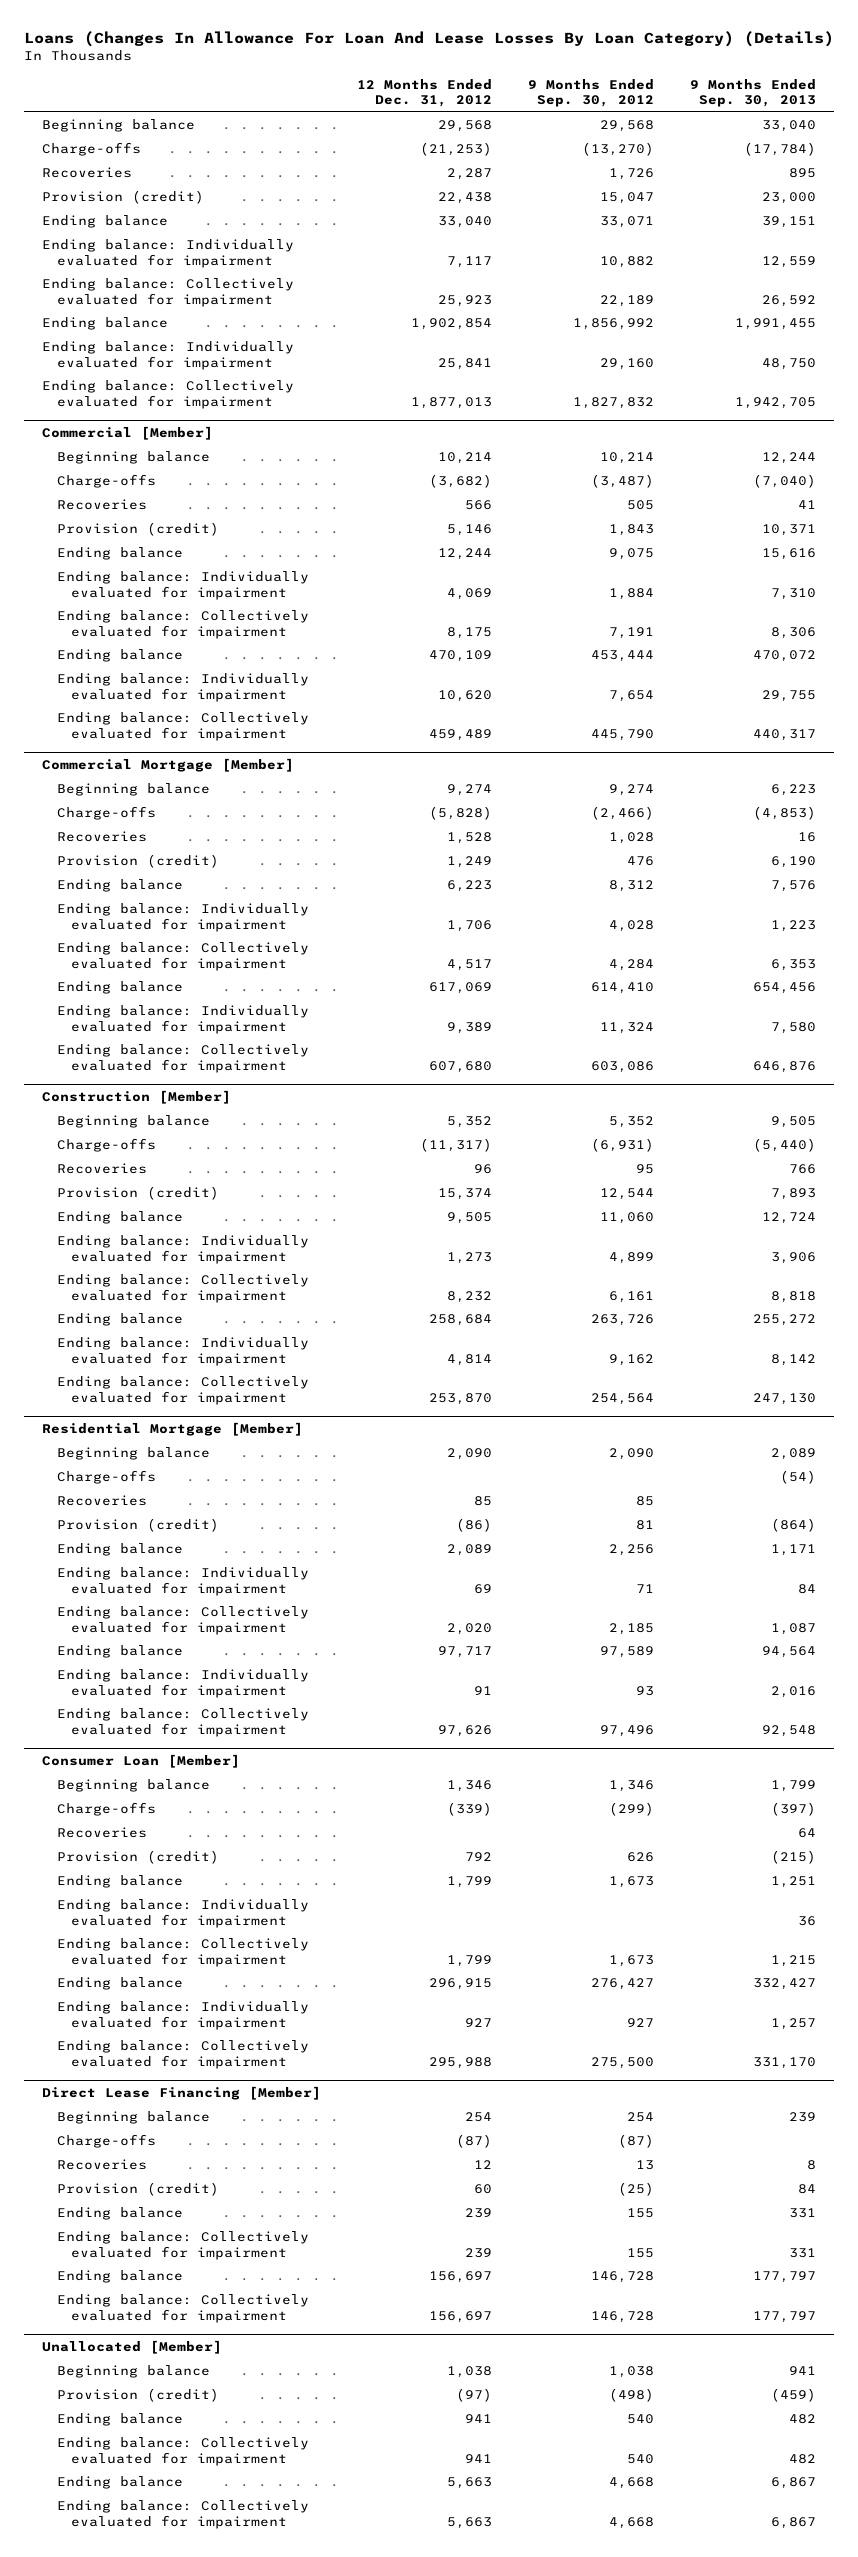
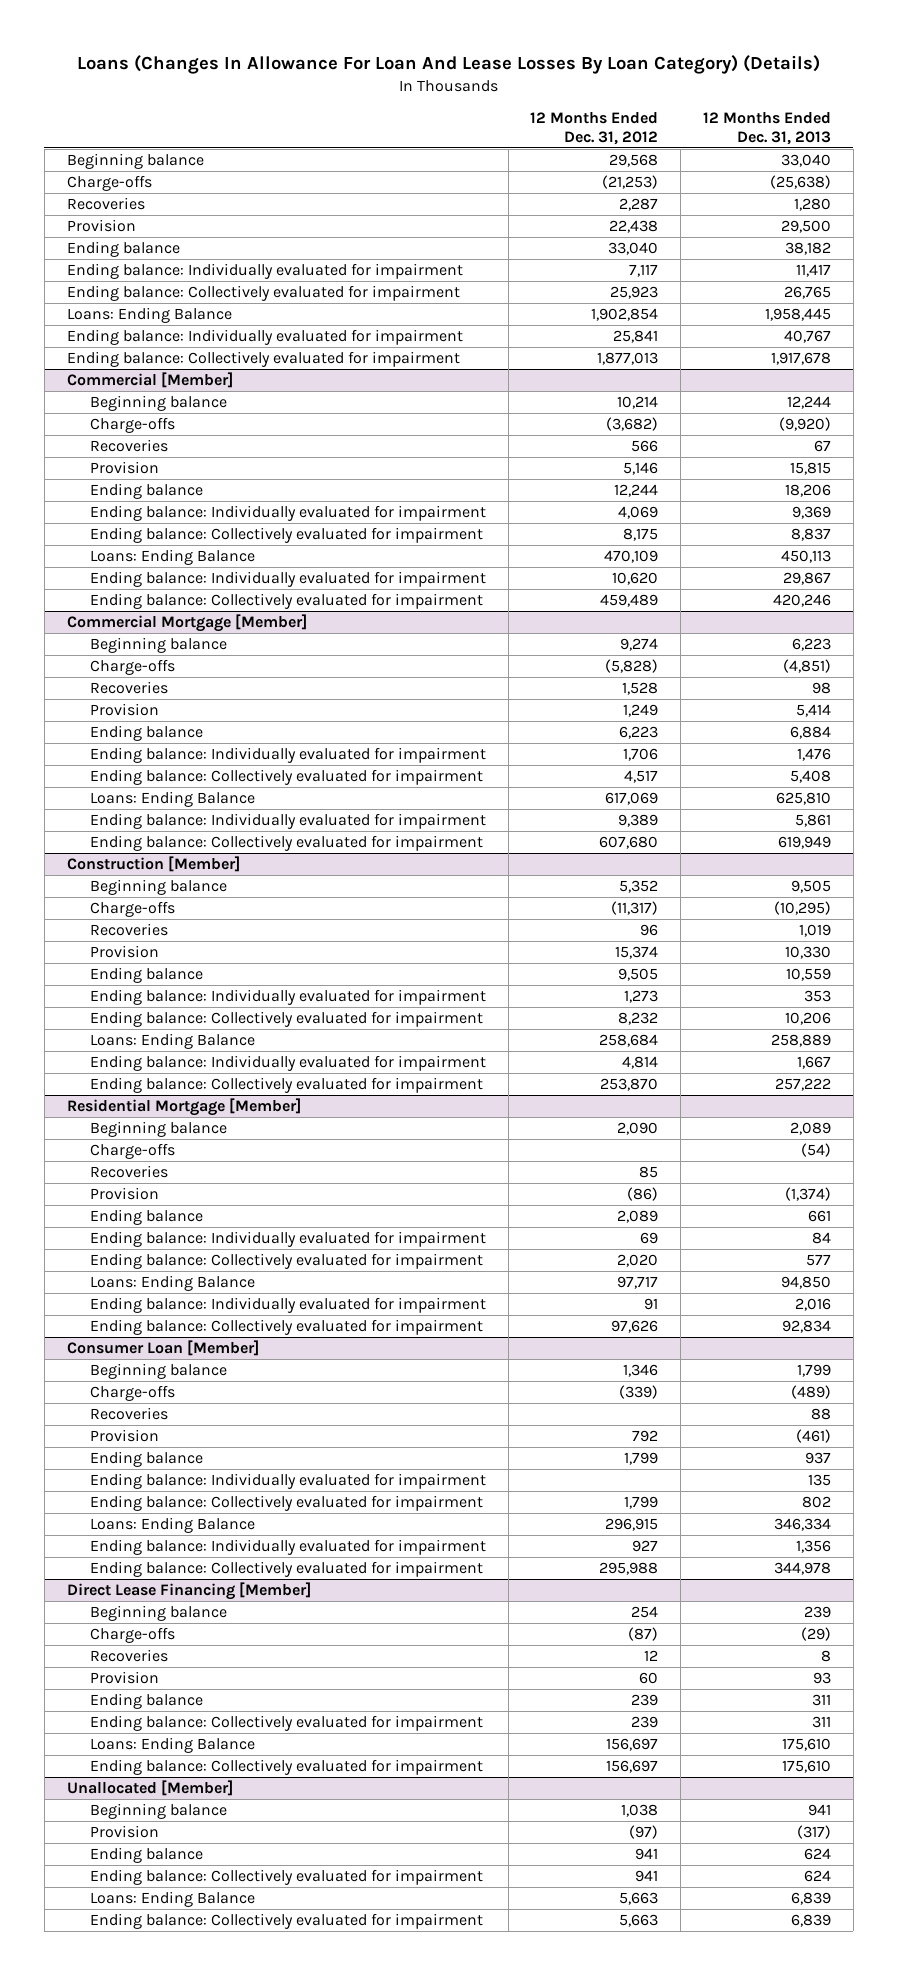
- | 12 Months Ended Dec. 31, 2012 | 9 Months Ended Sep. 30, 2012 | 9 Months Ended Sep. 30, 2013
+ | 12 Months Ended Dec. 31, 2012 | 12 Months Ended Dec. 31, 2013
- Provision (credit) | 22,438 | 15,047 | 23,000
+ Provision | 22,438 | 29,500
- Ending balance | 1,902,854 | 1,856,992 | 1,991,455
+ Loans: Ending Balance | 1,902,854 | 1,958,445
@ Commercial [Member]
- Provision (credit) | 5,146 | 1,843 | 10,371
+ Provision | 5,146 | 15,815
- Ending balance | 470,109 | 453,444 | 470,072
+ Loans: Ending Balance | 470,109 | 450,113
@ Commercial Mortgage [Member]
- Provision (credit) | 1,249 | 476 | 6,190
+ Provision | 1,249 | 5,414
- Ending balance | 617,069 | 614,410 | 654,456
+ Loans: Ending Balance | 617,069 | 625,810
@ Construction [Member]
- Provision (credit) | 15,374 | 12,544 | 7,893
+ Provision | 15,374 | 10,330
- Ending balance | 258,684 | 263,726 | 255,272
+ Loans: Ending Balance | 258,684 | 258,889
@ Residential Mortgage [Member]
- Provision (credit) | (86) | 81 | (864)
+ Provision | (86) | (1,374)
- Ending balance | 97,717 | 97,589 | 94,564
+ Loans: Ending Balance | 97,717 | 94,850
@ Consumer Loan [Member]
- Provision (credit) | 792 | 626 | (215)
+ Provision | 792 | (461)
- Ending balance | 296,915 | 276,427 | 332,427
+ Loans: Ending Balance | 296,915 | 346,334
@ Direct Lease Financing [Member]
- Provision (credit) | 60 | (25) | 84
+ Provision | 60 | 93
- Ending balance | 156,697 | 146,728 | 177,797
+ Loans: Ending Balance | 156,697 | 175,610
@ Unallocated [Member]
- Provision (credit) | (97) | (498) | (459)
+ Provision | (97) | (317)
- Ending balance | 5,663 | 4,668 | 6,867
+ Loans: Ending Balance | 5,663 | 6,839

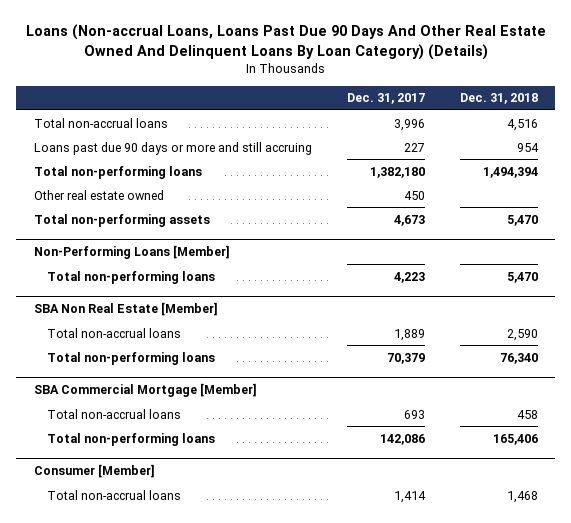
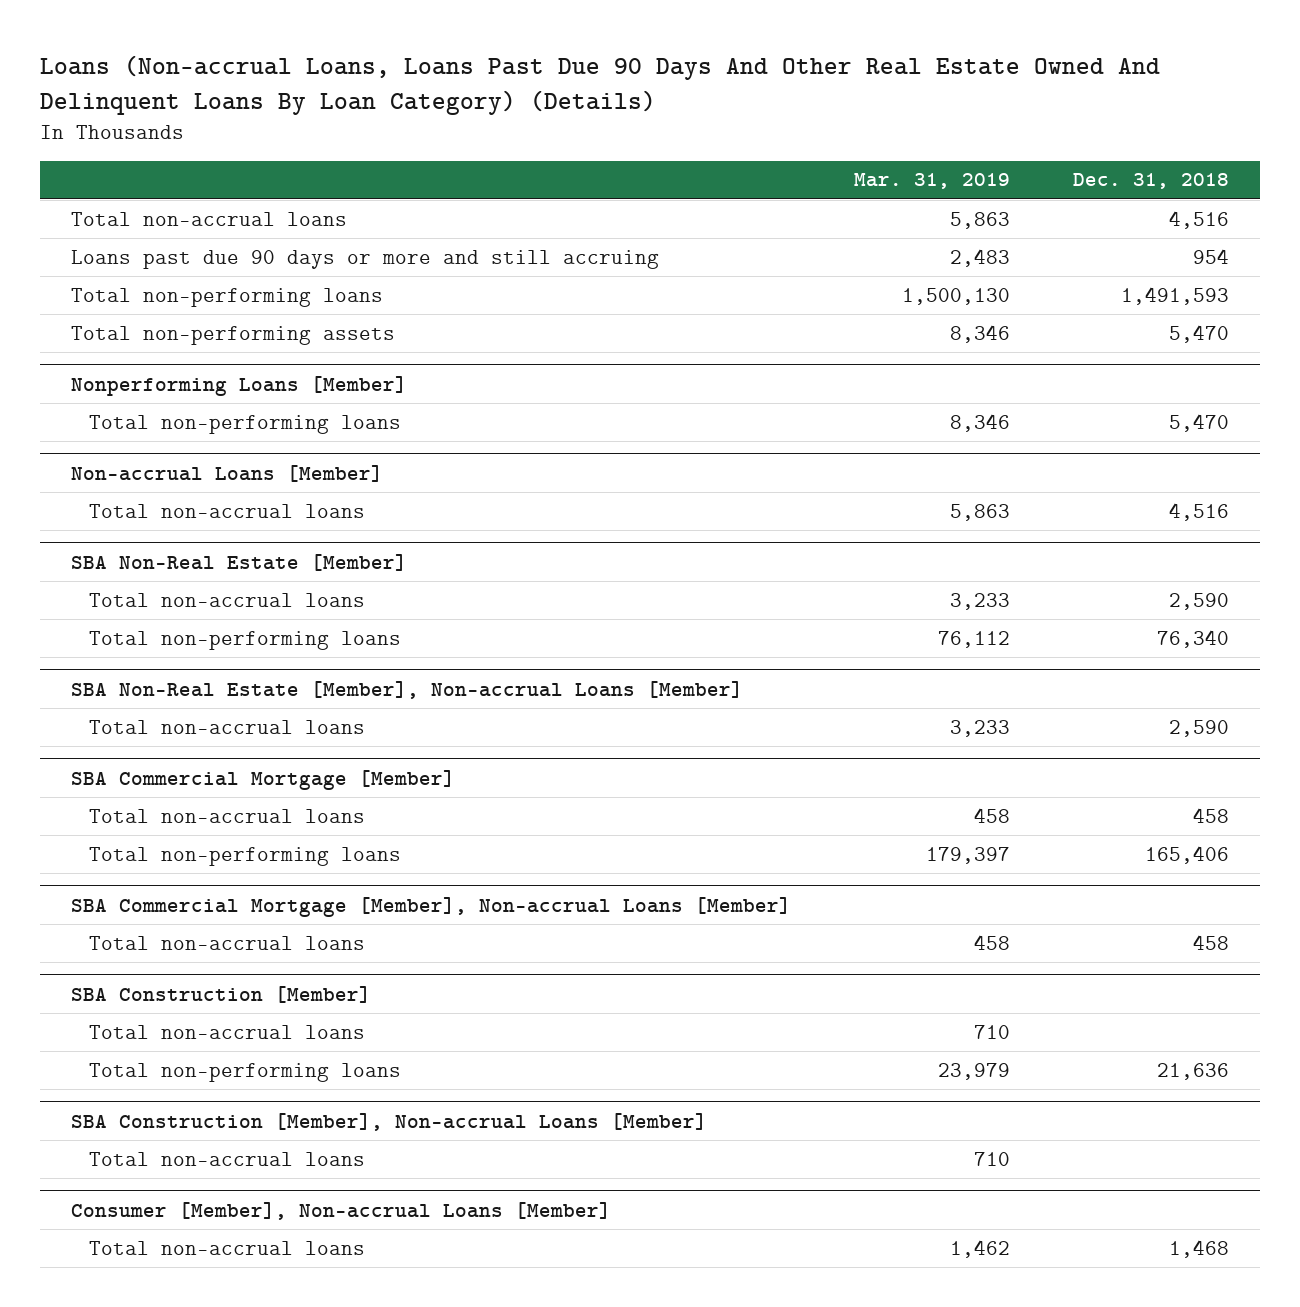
- | Dec. 31, 2017 | Dec. 31, 2018
+ | Mar. 31, 2019 | Dec. 31, 2018
- Total non-performing loans | 1,382,180 | 1,494,394
- Other real estate owned | 450 |
+ Total non-performing loans | 1,500,130 | 1,491,593
- Non-Performing Loans [Member]
+ Nonperforming Loans [Member]
- SBA Non Real Estate [Member]
+ Non-accrual Loans [Member]
+ Total non-accrual loans | 5,863 | 4,516
+ SBA Non-Real Estate [Member]
+ SBA Non-Real Estate [Member], Non-accrual Loans [Member]
+ Total non-accrual loans | 3,233 | 2,590
- Consumer [Member]
+ SBA Commercial Mortgage [Member], Non-accrual Loans [Member]
+ Total non-accrual loans | 458 | 458
+ SBA Construction [Member]
+ Total non-accrual loans | 710 |
+ Total non-performing loans | 23,979 | 21,636
+ SBA Construction [Member], Non-accrual Loans [Member]
+ Total non-accrual loans | 710 |
+ Consumer [Member], Non-accrual Loans [Member]

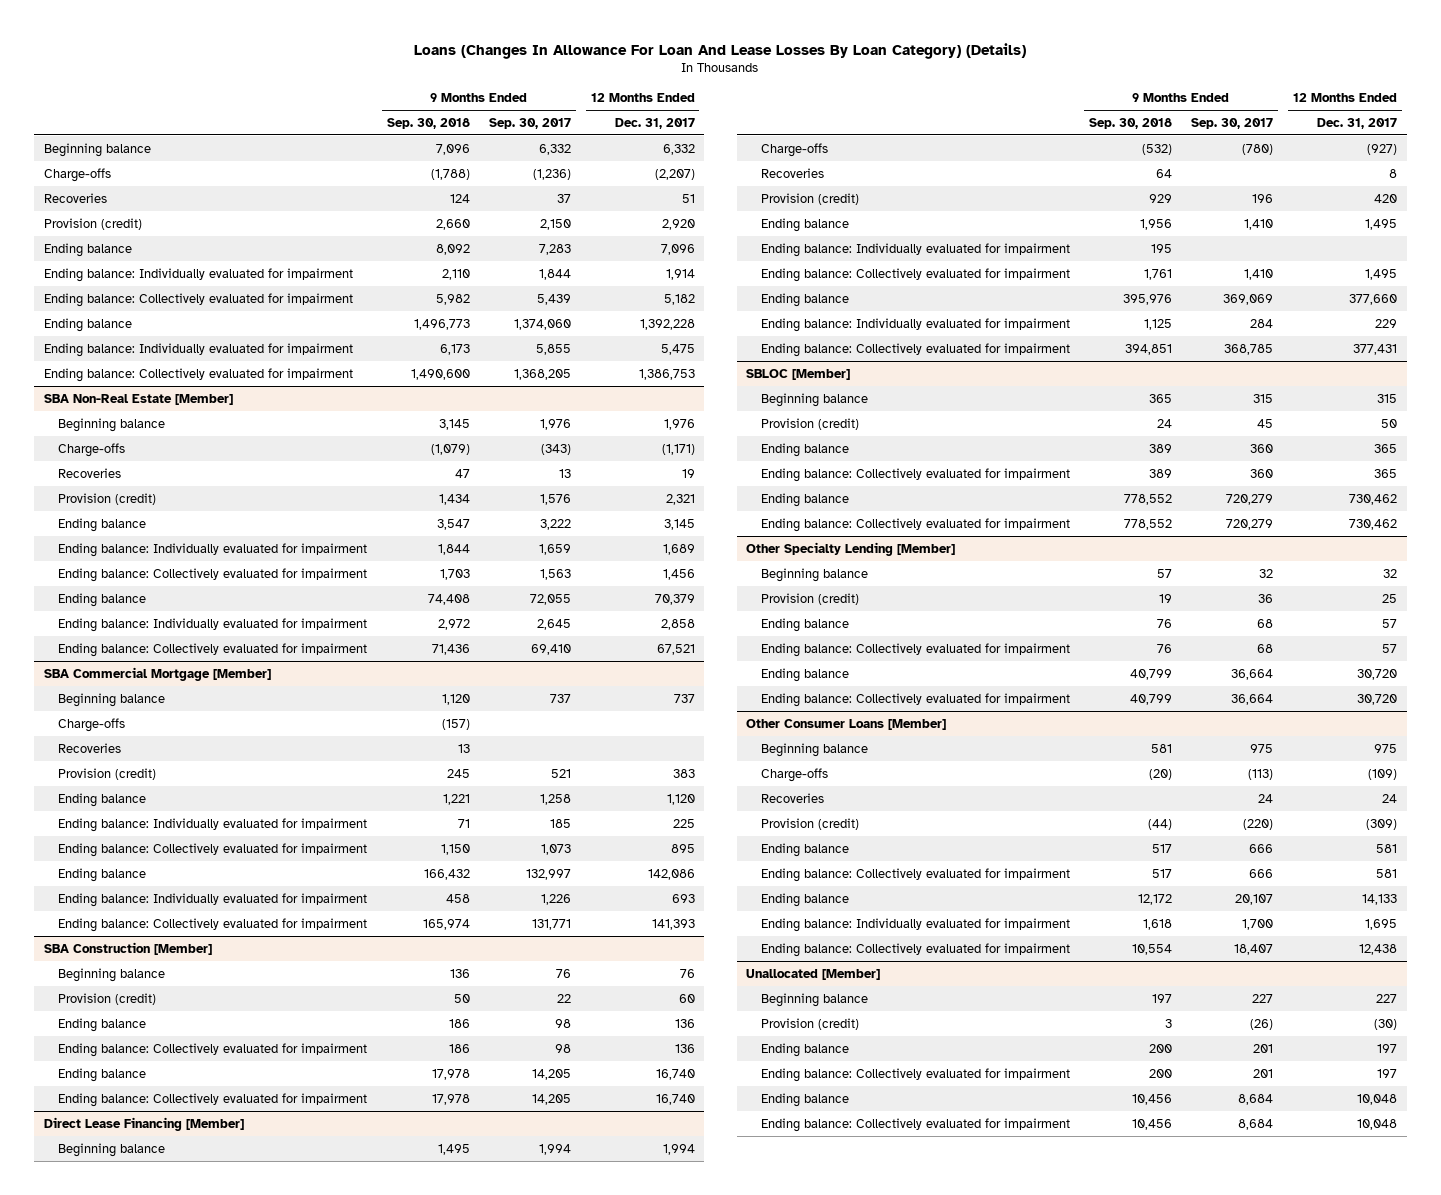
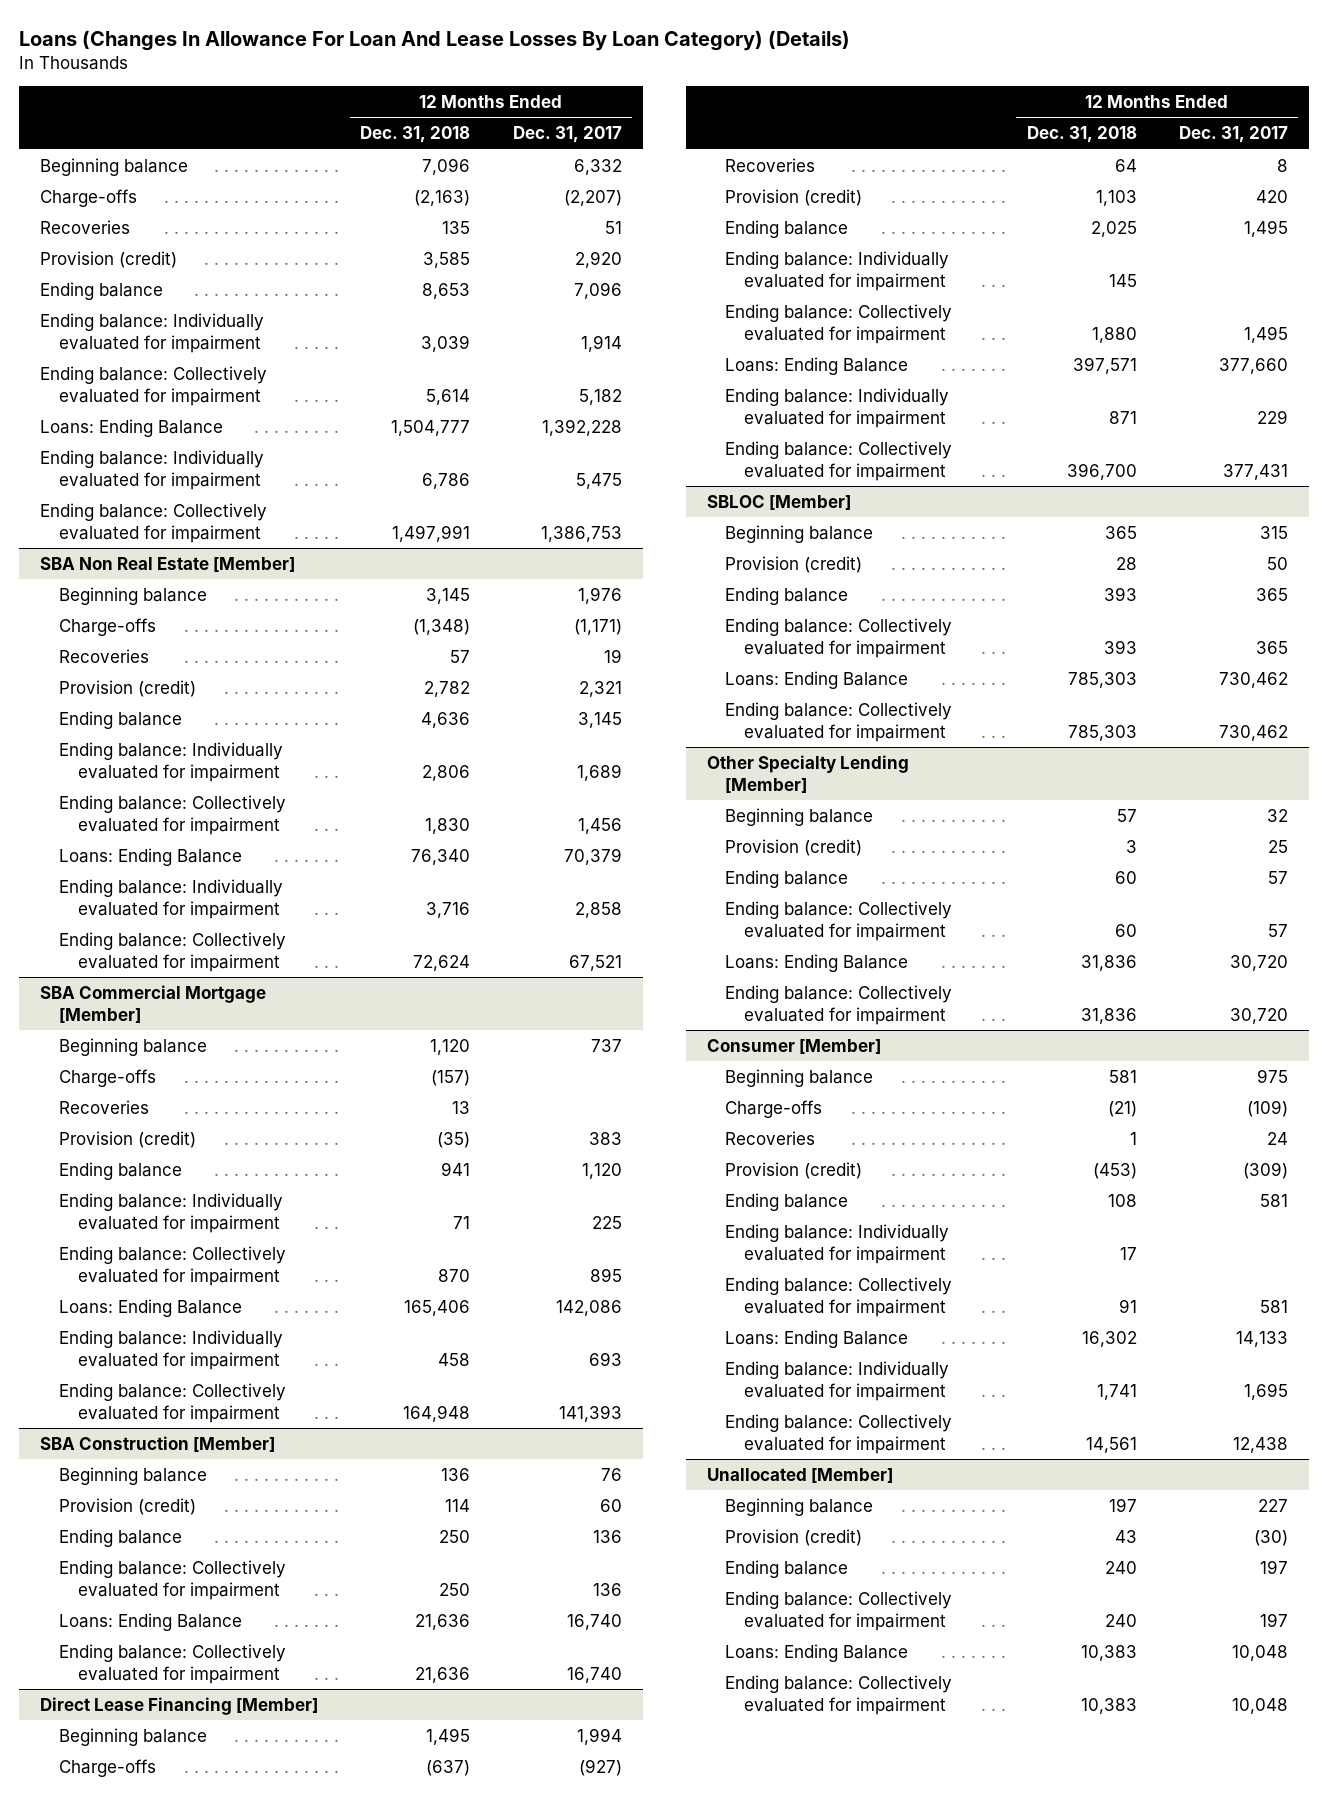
- | 9 Months Ended Sep. 30, 2018 | 9 Months Ended Sep. 30, 2017 | 12 Months Ended Dec. 31, 2017
+ | 12 Months Ended Dec. 31, 2018 | 12 Months Ended Dec. 31, 2017
- Ending balance | 1,496,773 | 1,374,060 | 1,392,228
+ Loans: Ending Balance | 1,504,777 | 1,392,228
- SBA Non-Real Estate [Member]
+ SBA Non Real Estate [Member]
- Ending balance | 74,408 | 72,055 | 70,379
+ Loans: Ending Balance | 76,340 | 70,379
@ SBA Commercial Mortgage [Member]
- Ending balance | 166,432 | 132,997 | 142,086
+ Loans: Ending Balance | 165,406 | 142,086
@ SBA Construction [Member]
- Ending balance | 17,978 | 14,205 | 16,740
+ Loans: Ending Balance | 21,636 | 16,740
@ Direct Lease Financing [Member]
- Ending balance | 395,976 | 369,069 | 377,660
+ Loans: Ending Balance | 397,571 | 377,660
@ SBLOC [Member]
- Ending balance | 778,552 | 720,279 | 730,462
+ Loans: Ending Balance | 785,303 | 730,462
@ Other Specialty Lending [Member]
- Ending balance | 40,799 | 36,664 | 30,720
+ Loans: Ending Balance | 31,836 | 30,720
- Other Consumer Loans [Member]
+ Consumer [Member]
+ Ending balance: Individually evaluated for impairment | 17 |
- Ending balance | 12,172 | 20,107 | 14,133
+ Loans: Ending Balance | 16,302 | 14,133
@ Unallocated [Member]
- Ending balance | 10,456 | 8,684 | 10,048
+ Loans: Ending Balance | 10,383 | 10,048

